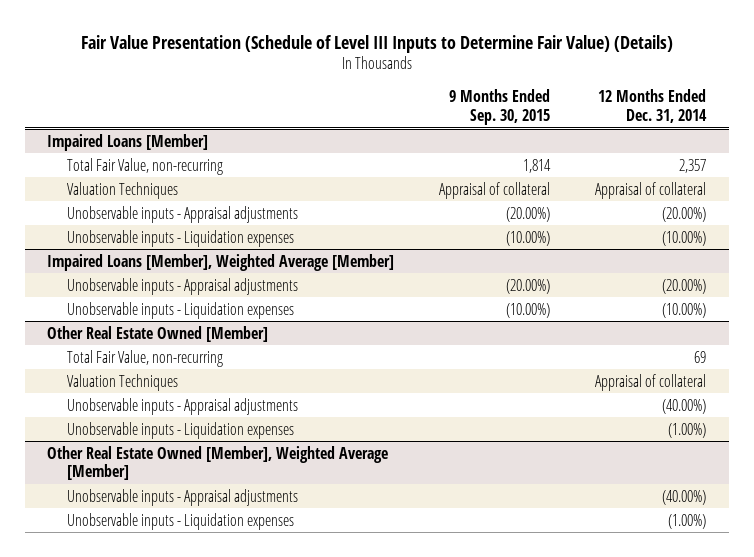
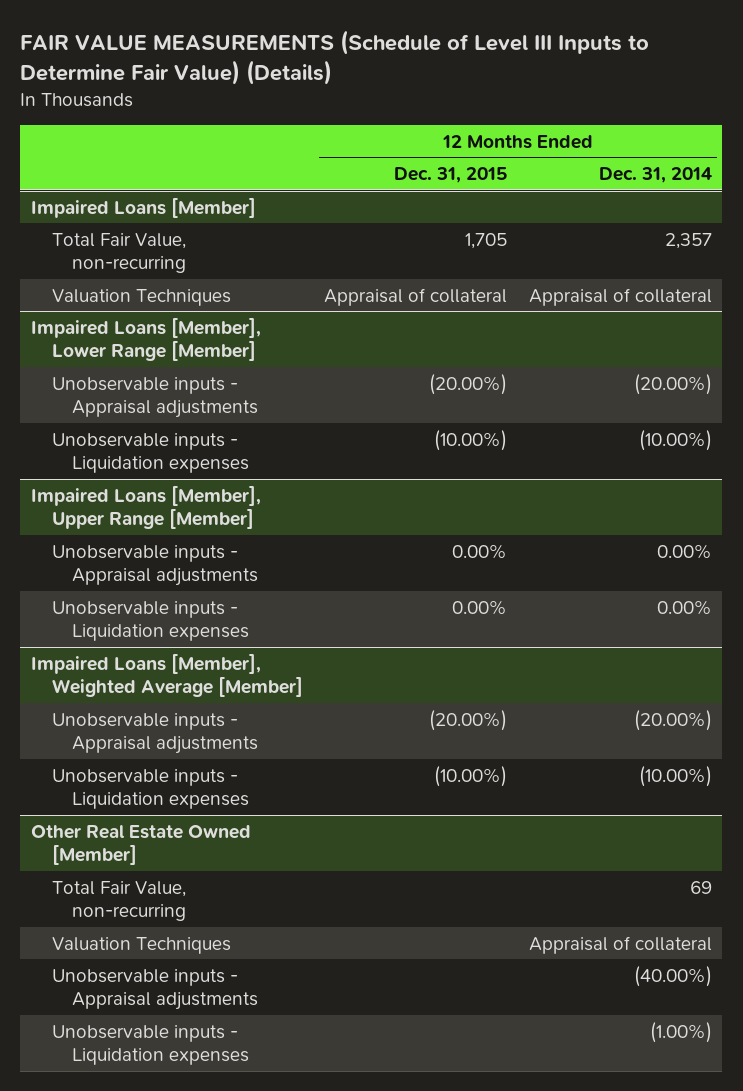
- Fair Value Presentation (Schedule of Level III Inputs to Determine Fair Value) (Details)
+ FAIR VALUE MEASUREMENTS (Schedule of Level III Inputs to Determine Fair Value) (Details)
- | 9 Months Ended Sep. 30, 2015 | 12 Months Ended Dec. 31, 2014
+ | 12 Months Ended Dec. 31, 2015 | 12 Months Ended Dec. 31, 2014
+ Impaired Loans [Member], Lower Range [Member]
+ Impaired Loans [Member], Upper Range [Member]
+ Unobservable inputs - Appraisal adjustments | 0.00% | 0.00%
+ Unobservable inputs - Liquidation expenses | 0.00% | 0.00%
- Other Real Estate Owned [Member], Weighted Average [Member]
- Unobservable inputs - Appraisal adjustments | | (40.00%)
- Unobservable inputs - Liquidation expenses | | (1.00%)

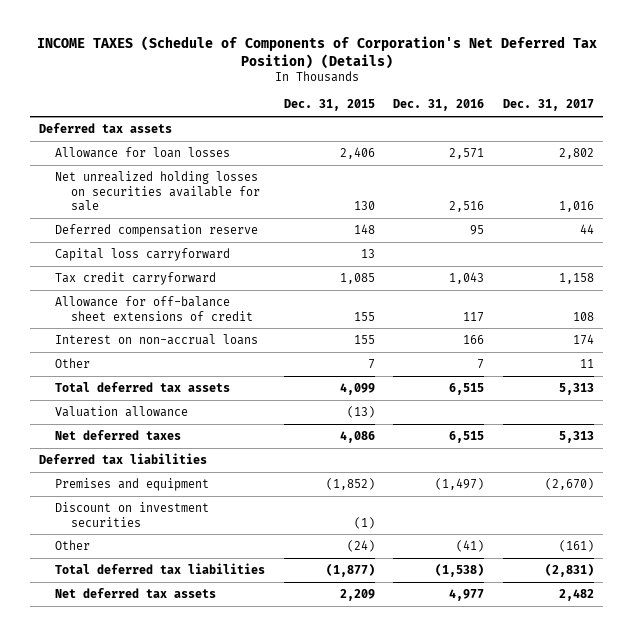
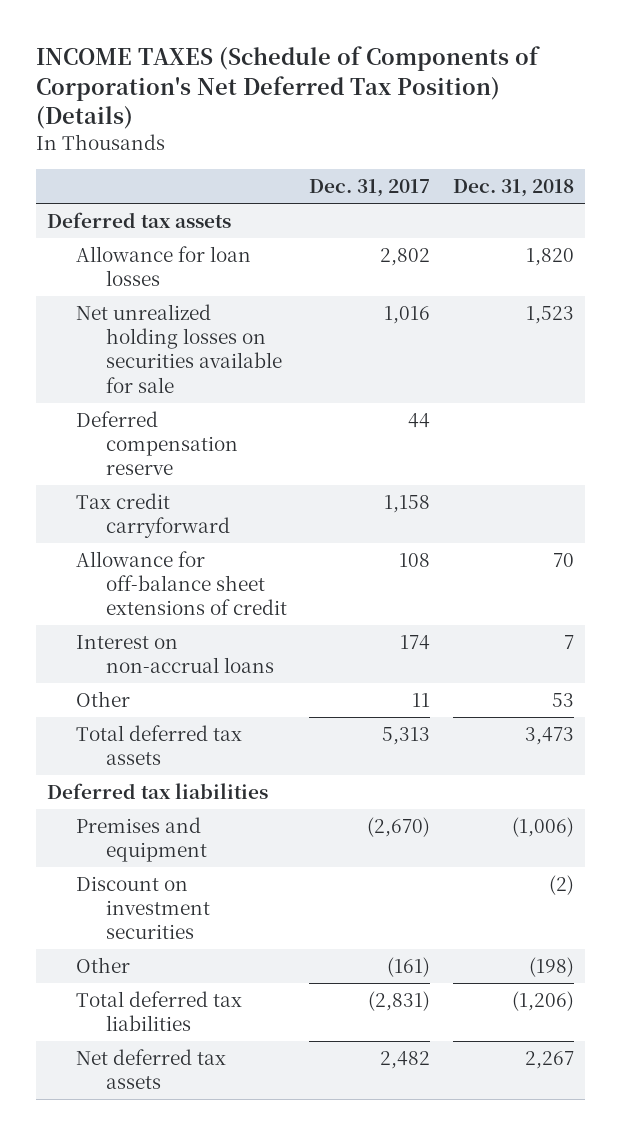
- | Dec. 31, 2015 | Dec. 31, 2016 | Dec. 31, 2017
+ | Dec. 31, 2017 | Dec. 31, 2018
- Capital loss carryforward | 13 | |
- Valuation allowance | (13) | |
- Net deferred taxes | 4,086 | 6,515 | 5,313

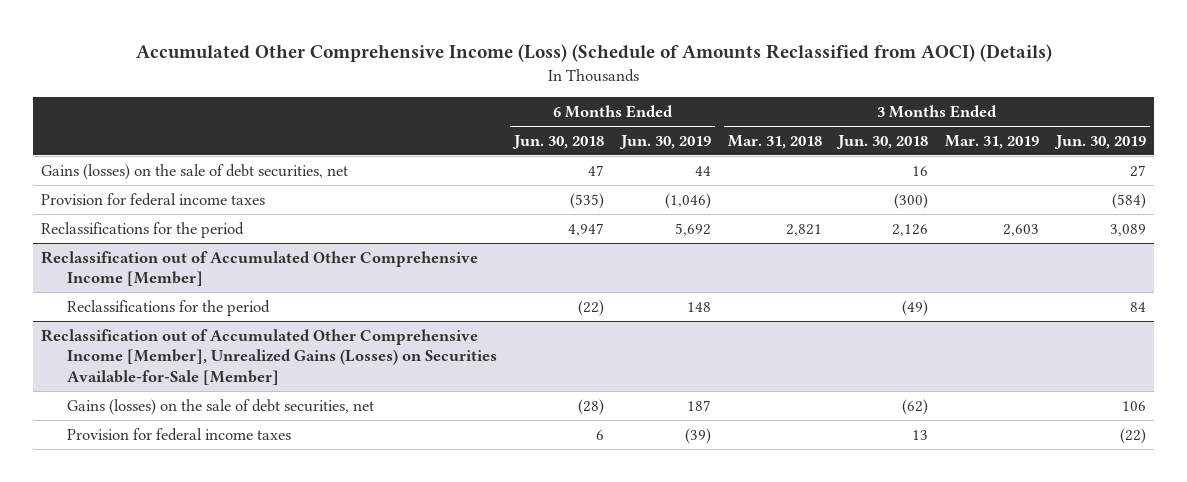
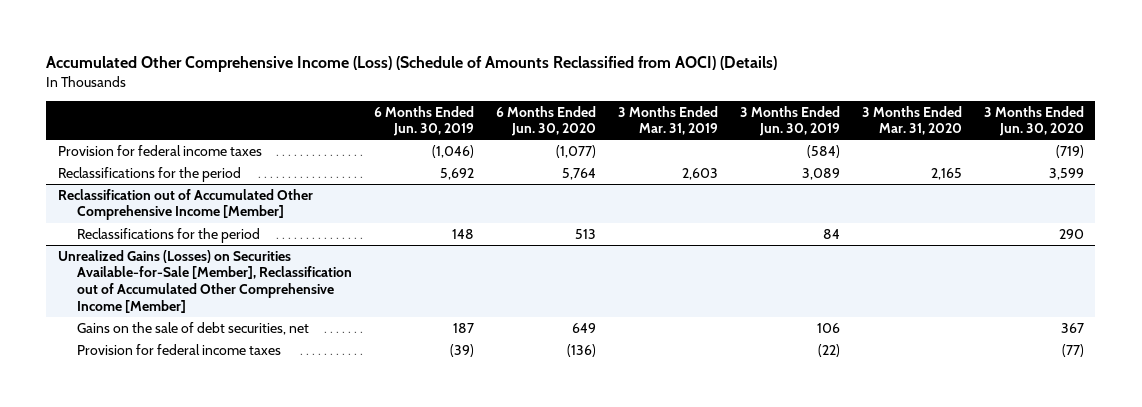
- | 6 Months Ended Jun. 30, 2018 | 6 Months Ended Jun. 30, 2019 | 3 Months Ended Mar. 31, 2018 | 3 Months Ended Jun. 30, 2018 | 3 Months Ended Mar. 31, 2019 | 3 Months Ended Jun. 30, 2019
+ | 6 Months Ended Jun. 30, 2019 | 6 Months Ended Jun. 30, 2020 | 3 Months Ended Mar. 31, 2019 | 3 Months Ended Jun. 30, 2019 | 3 Months Ended Mar. 31, 2020 | 3 Months Ended Jun. 30, 2020
- Gains (losses) on the sale of debt securities, net | 47 | 44 | | 16 | | 27
- Reclassification out of Accumulated Other Comprehensive Income [Member], Unrealized Gains (Losses) on Securities Available-for-Sale [Member]
- Gains (losses) on the sale of debt securities, net | (28) | 187 | | (62) | | 106
+ Unrealized Gains (Losses) on Securities Available-for-Sale [Member], Reclassification out of Accumulated Other Comprehensive Income [Member]
+ Gains on the sale of debt securities, net | 187 | 649 | | 106 | | 367

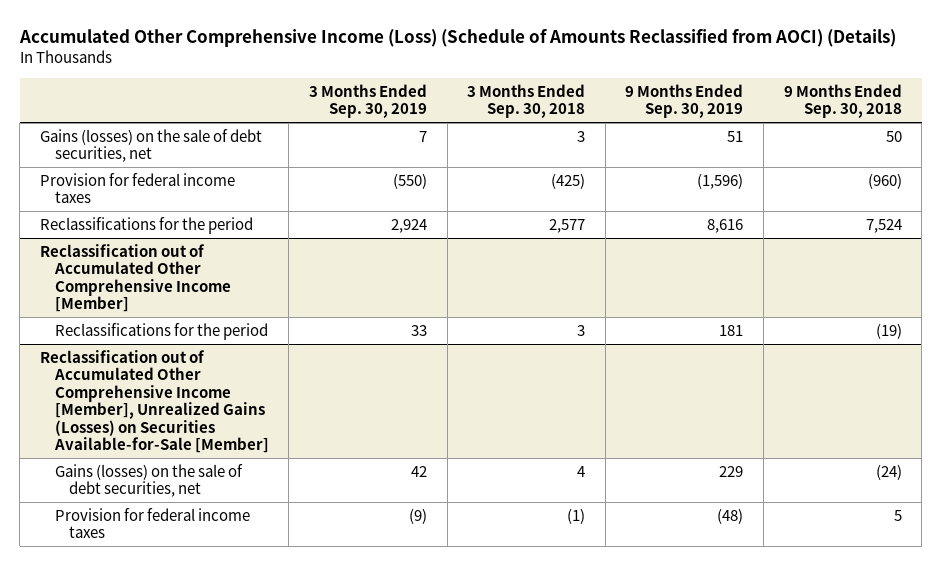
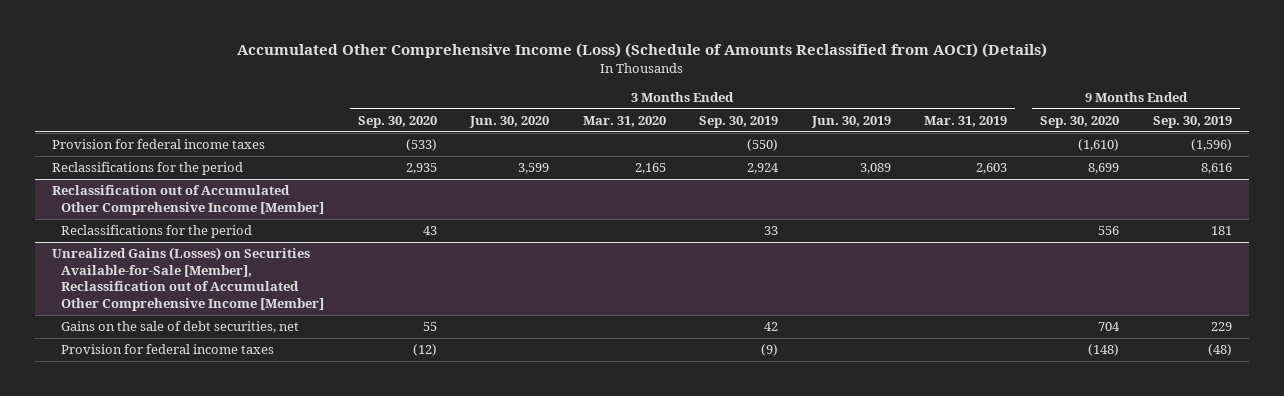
- | 3 Months Ended Sep. 30, 2019 | 3 Months Ended Sep. 30, 2018 | 9 Months Ended Sep. 30, 2019 | 9 Months Ended Sep. 30, 2018
+ | 3 Months Ended Sep. 30, 2020 | 3 Months Ended Jun. 30, 2020 | 3 Months Ended Mar. 31, 2020 | 3 Months Ended Sep. 30, 2019 | 3 Months Ended Jun. 30, 2019 | 3 Months Ended Mar. 31, 2019 | 9 Months Ended Sep. 30, 2020 | 9 Months Ended Sep. 30, 2019
- Gains (losses) on the sale of debt securities, net | 7 | 3 | 51 | 50
- Reclassification out of Accumulated Other Comprehensive Income [Member], Unrealized Gains (Losses) on Securities Available-for-Sale [Member]
- Gains (losses) on the sale of debt securities, net | 42 | 4 | 229 | (24)
+ Unrealized Gains (Losses) on Securities Available-for-Sale [Member], Reclassification out of Accumulated Other Comprehensive Income [Member]
+ Gains on the sale of debt securities, net | 55 | | | 42 | | | 704 | 229

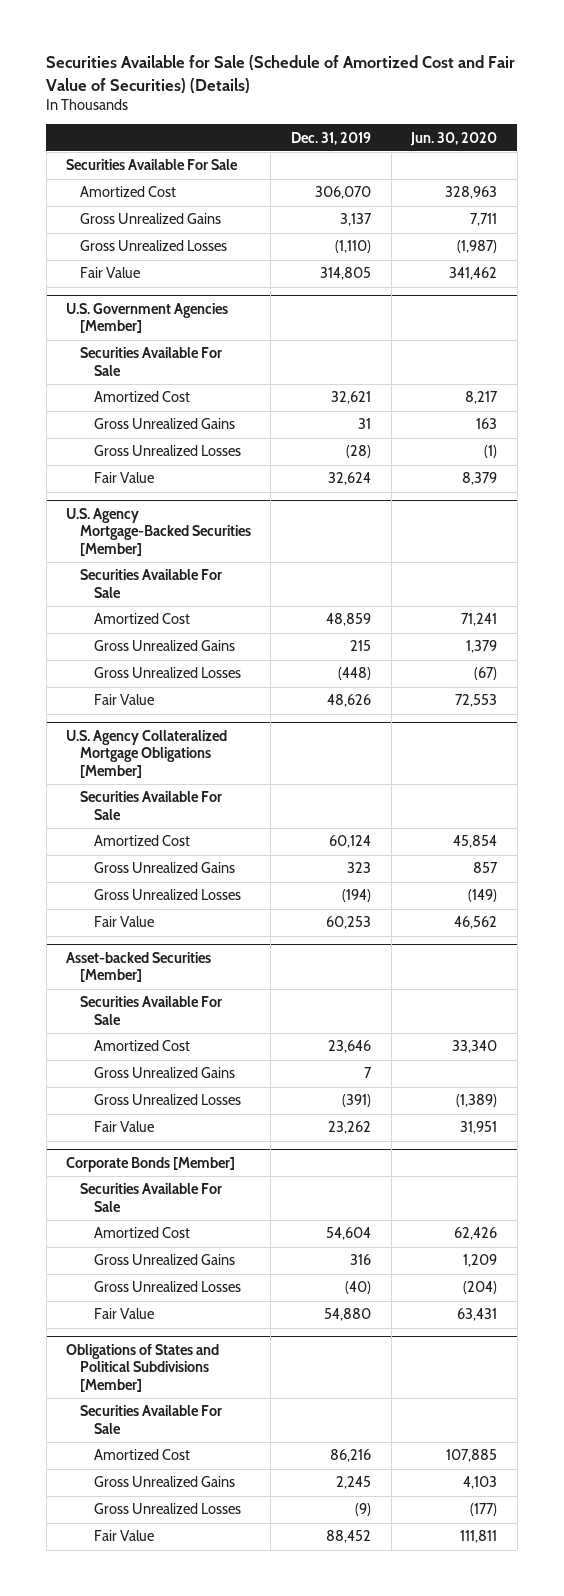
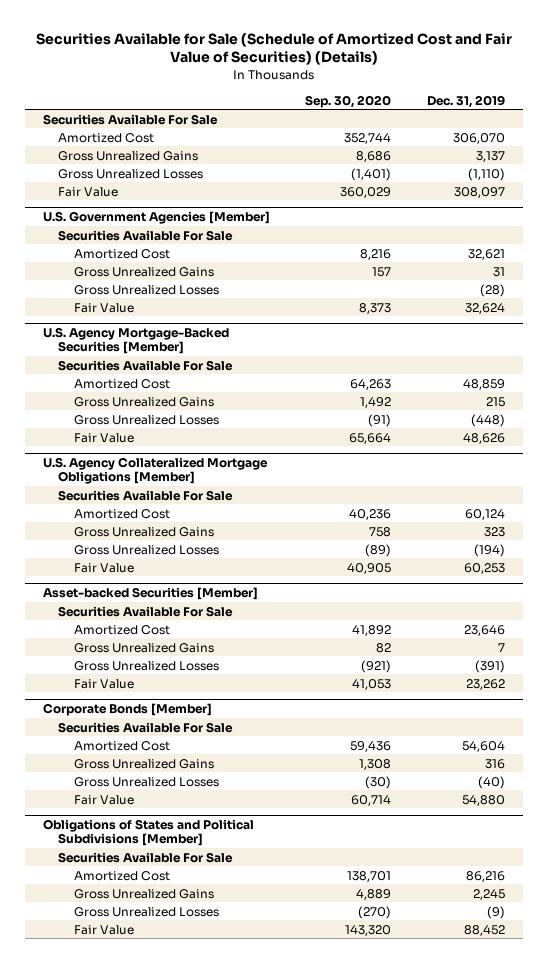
- | Dec. 31, 2019 | Jun. 30, 2020
+ | Sep. 30, 2020 | Dec. 31, 2019
- Fair Value | 314,805 | 341,462
+ Fair Value | 360,029 | 308,097

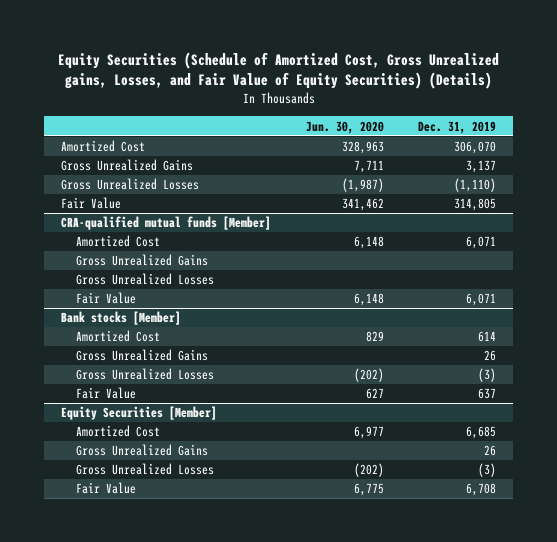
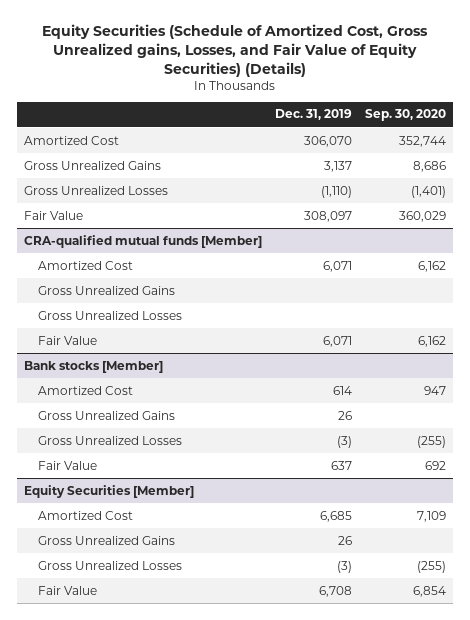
- | Jun. 30, 2020 | Dec. 31, 2019
+ | Dec. 31, 2019 | Sep. 30, 2020
- Fair Value | 341,462 | 314,805
+ Fair Value | 308,097 | 360,029

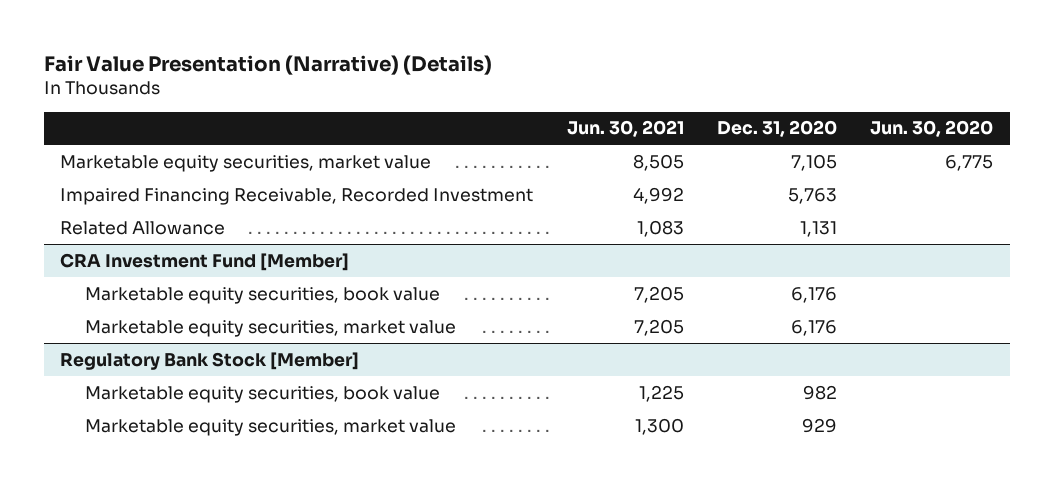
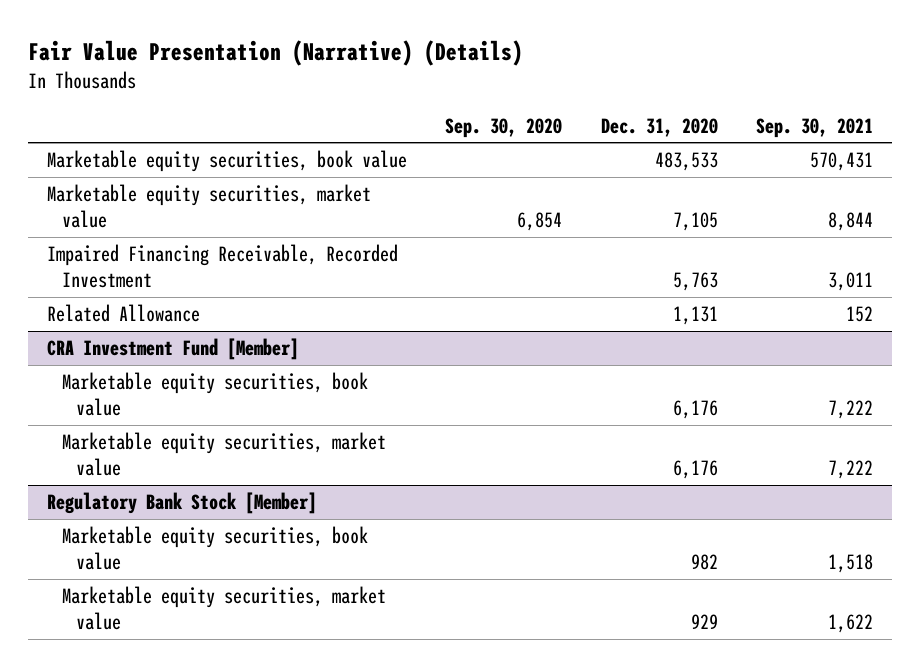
- | Jun. 30, 2021 | Dec. 31, 2020 | Jun. 30, 2020
+ | Sep. 30, 2020 | Dec. 31, 2020 | Sep. 30, 2021
+ Marketable equity securities, book value | | 483,533 | 570,431

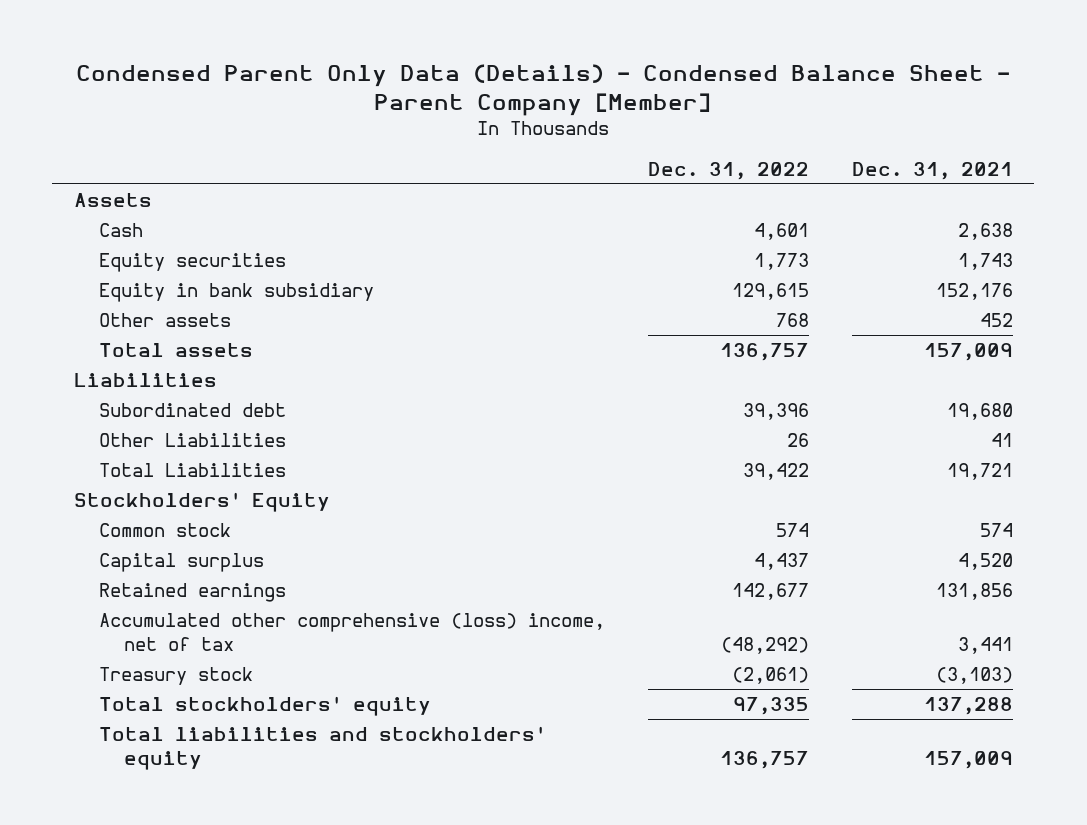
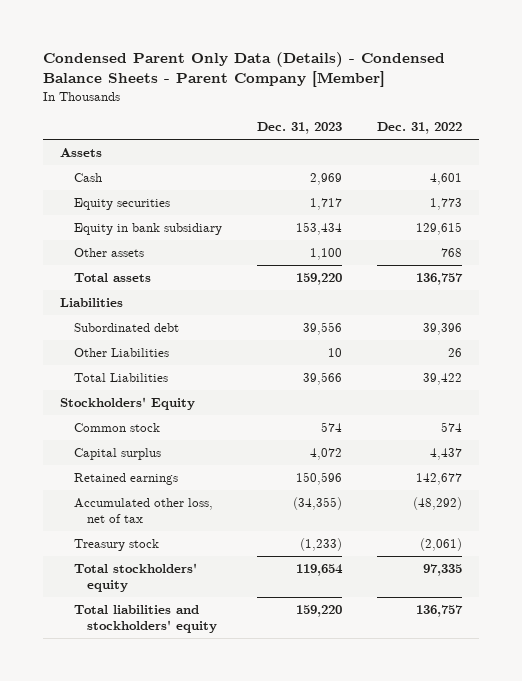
- Condensed Parent Only Data (Details) - Condensed Balance Sheet - Parent Company [Member]
+ Condensed Parent Only Data (Details) - Condensed Balance Sheets - Parent Company [Member]
- | Dec. 31, 2022 | Dec. 31, 2021
+ | Dec. 31, 2023 | Dec. 31, 2022
- Accumulated other comprehensive (loss) income, net of tax | (48,292) | 3,441
+ Accumulated other loss, net of tax | (34,355) | (48,292)

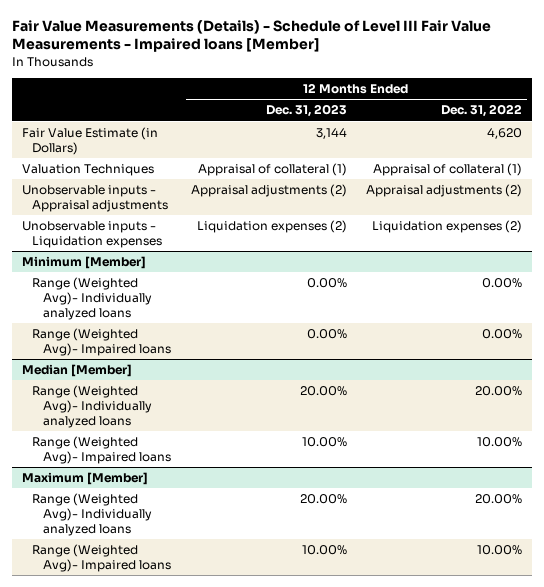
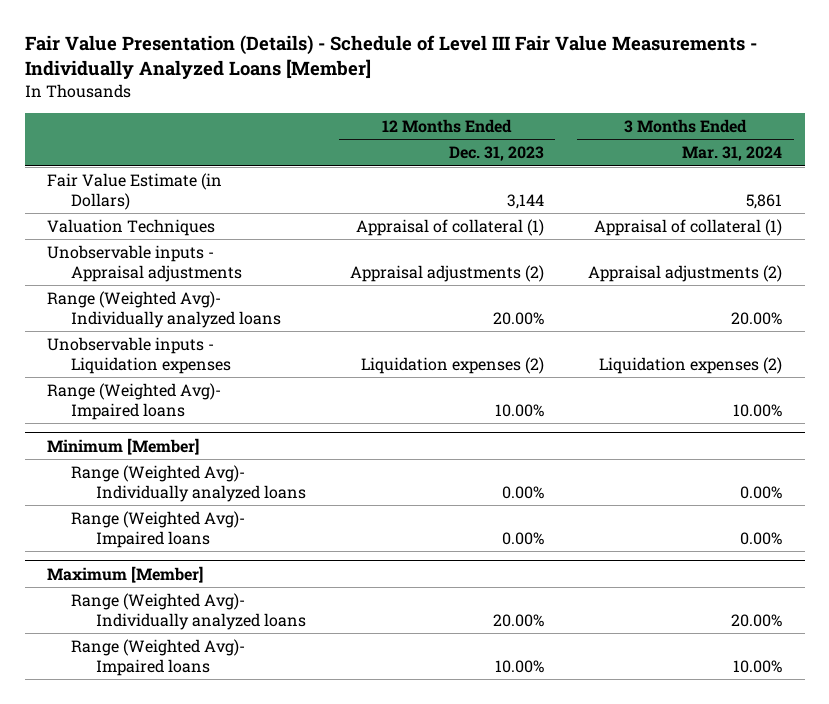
- Fair Value Measurements (Details) - Schedule of Level III Fair Value Measurements - Impaired loans [Member]
+ Fair Value Presentation (Details) - Schedule of Level III Fair Value Measurements - Individually Analyzed Loans [Member]
- | 12 Months Ended Dec. 31, 2023 | 12 Months Ended Dec. 31, 2022
+ | 12 Months Ended Dec. 31, 2023 | 3 Months Ended Mar. 31, 2024
+ Range (Weighted Avg)- Individually analyzed loans | 20.00% | 20.00%
+ Range (Weighted Avg)- Impaired loans | 10.00% | 10.00%
- Median [Member]
- Range (Weighted Avg)- Individually analyzed loans | 20.00% | 20.00%
- Range (Weighted Avg)- Impaired loans | 10.00% | 10.00%

